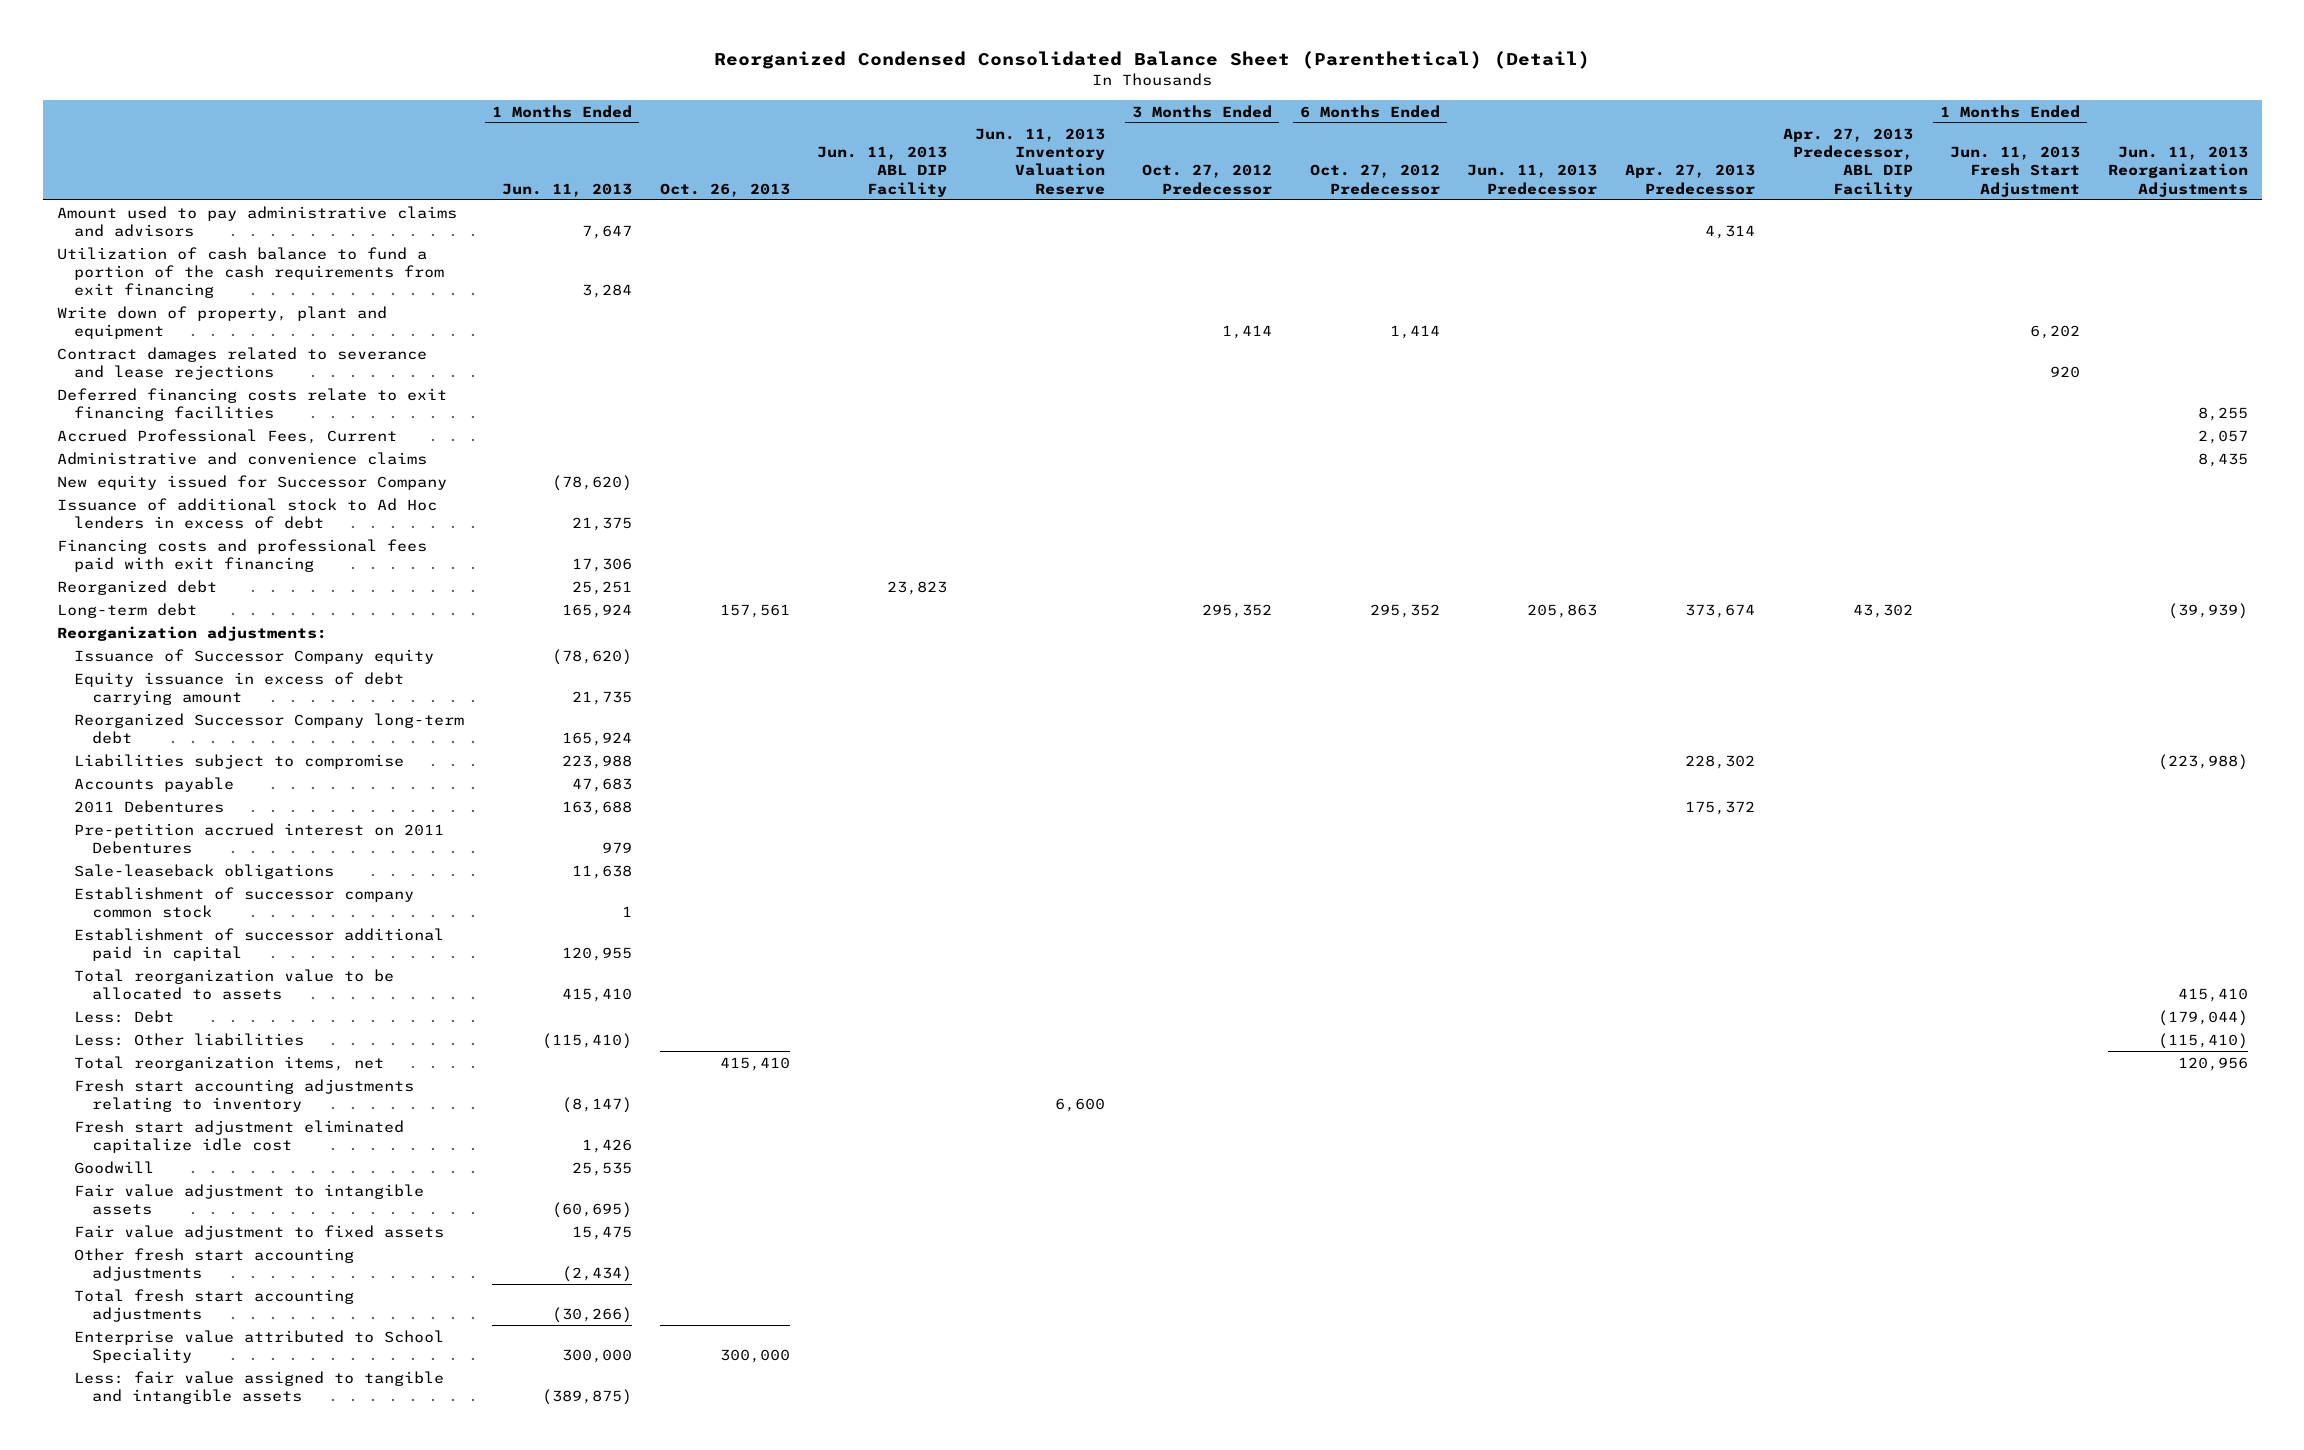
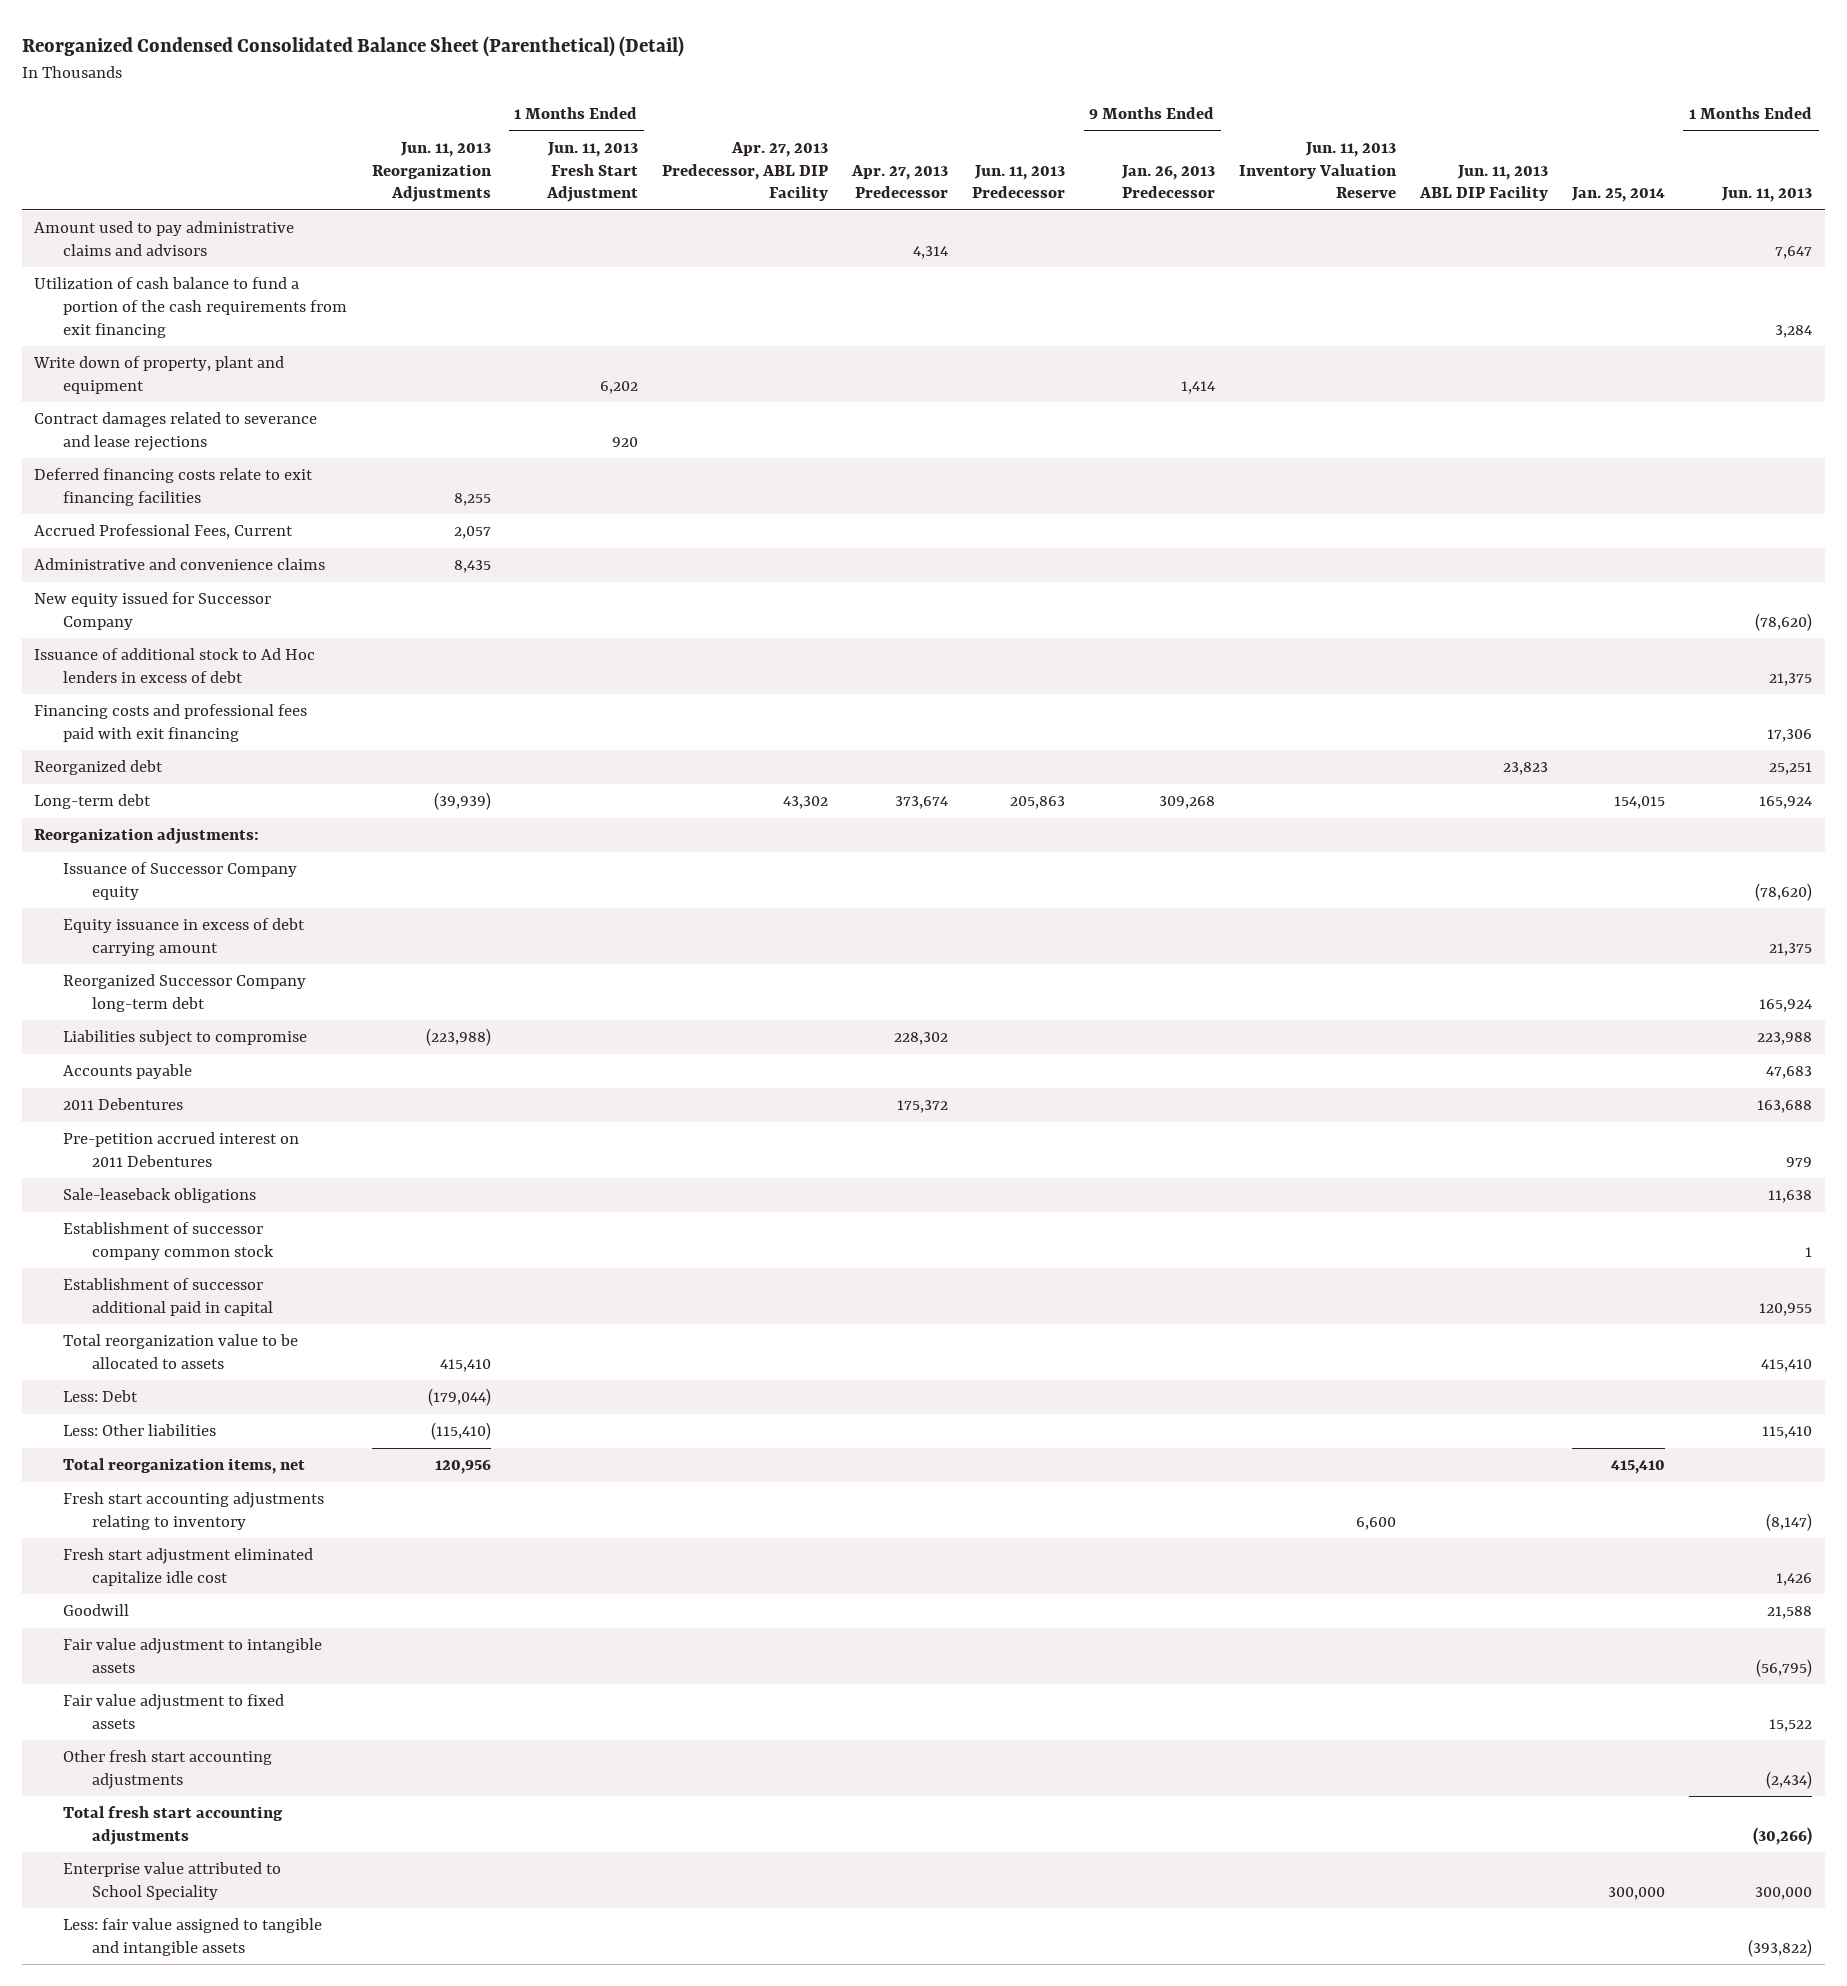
- | 1 Months Ended Jun. 11, 2013 | Oct. 26, 2013 | Jun. 11, 2013 ABL DIP Facility | Jun. 11, 2013 Inventory Valuation Reserve | 3 Months Ended Oct. 27, 2012 Predecessor | 6 Months Ended Oct. 27, 2012 Predecessor | Jun. 11, 2013 Predecessor | Apr. 27, 2013 Predecessor | Apr. 27, 2013 Predecessor, ABL DIP Facility | 1 Months Ended Jun. 11, 2013 Fresh Start Adjustment | Jun. 11, 2013 Reorganization Adjustments
+ | Jun. 11, 2013 Reorganization Adjustments | 1 Months Ended Jun. 11, 2013 Fresh Start Adjustment | Apr. 27, 2013 Predecessor, ABL DIP Facility | Apr. 27, 2013 Predecessor | Jun. 11, 2013 Predecessor | 9 Months Ended Jan. 26, 2013 Predecessor | Jun. 11, 2013 Inventory Valuation Reserve | Jun. 11, 2013 ABL DIP Facility | Jan. 25, 2014 | 1 Months Ended Jun. 11, 2013
- Equity issuance in excess of debt carrying amount | 21,735 | | | | | | | | | |
+ Equity issuance in excess of debt carrying amount | | | | | | | | | | 21,375
- Less: Other liabilities | (115,410) | | | | | | | | | | (115,410)
+ Less: Other liabilities | (115,410) | | | | | | | | | 115,410
- Goodwill | 25,535 | | | | | | | | | |
- Fair value adjustment to intangible assets | (60,695) | | | | | | | | | |
- Fair value adjustment to fixed assets | 15,475 | | | | | | | | | |
+ Goodwill | | | | | | | | | | 21,588
+ Fair value adjustment to intangible assets | | | | | | | | | | (56,795)
+ Fair value adjustment to fixed assets | | | | | | | | | | 15,522
- Less: fair value assigned to tangible and intangible assets | (389,875) | | | | | | | | | |
+ Less: fair value assigned to tangible and intangible assets | | | | | | | | | | (393,822)

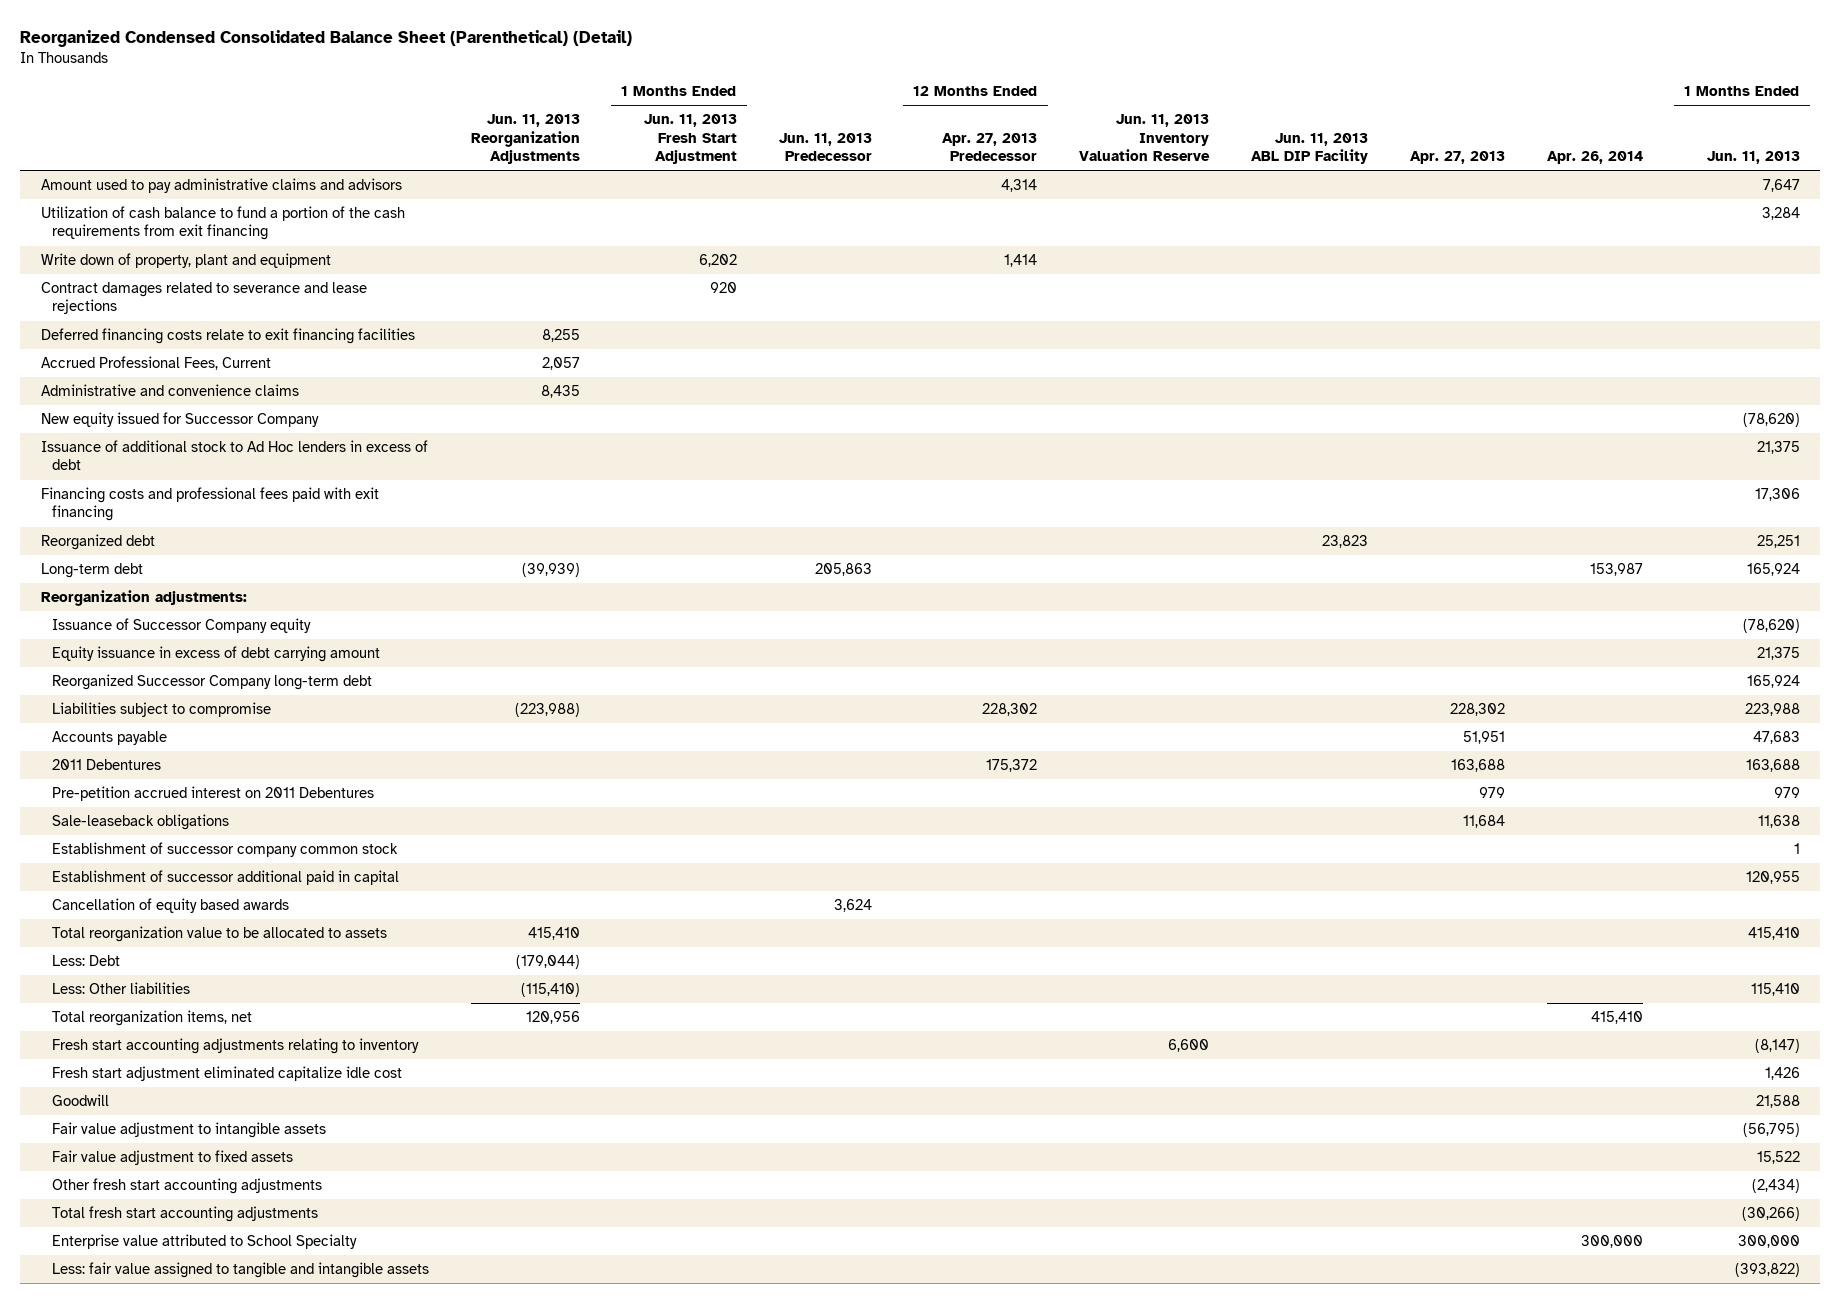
- | Jun. 11, 2013 Reorganization Adjustments | 1 Months Ended Jun. 11, 2013 Fresh Start Adjustment | Apr. 27, 2013 Predecessor, ABL DIP Facility | Apr. 27, 2013 Predecessor | Jun. 11, 2013 Predecessor | 9 Months Ended Jan. 26, 2013 Predecessor | Jun. 11, 2013 Inventory Valuation Reserve | Jun. 11, 2013 ABL DIP Facility | Jan. 25, 2014 | 1 Months Ended Jun. 11, 2013
+ | Jun. 11, 2013 Reorganization Adjustments | 1 Months Ended Jun. 11, 2013 Fresh Start Adjustment | Jun. 11, 2013 Predecessor | 12 Months Ended Apr. 27, 2013 Predecessor | Jun. 11, 2013 Inventory Valuation Reserve | Jun. 11, 2013 ABL DIP Facility | Apr. 27, 2013 | Apr. 26, 2014 | 1 Months Ended Jun. 11, 2013
+ Cancellation of equity based awards | | | 3,624 | | | | | |
- Enterprise value attributed to School Speciality | | | | | | | | | 300,000 | 300,000
+ Enterprise value attributed to School Specialty | | | | | | | | 300,000 | 300,000

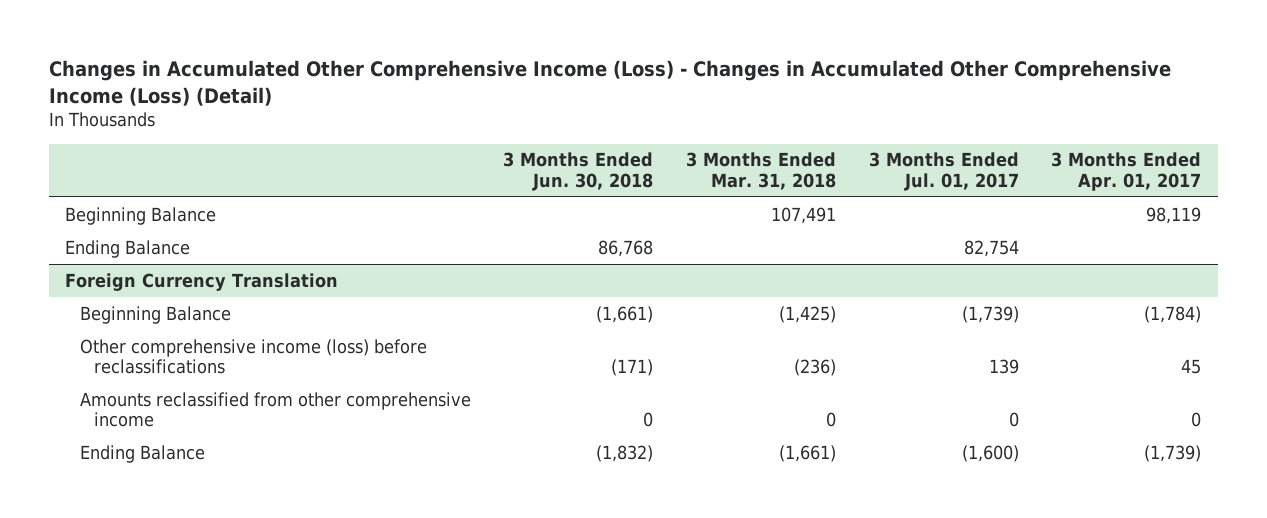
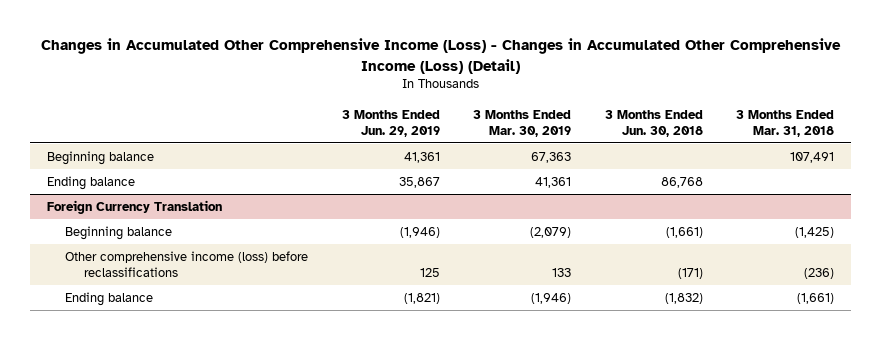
- | 3 Months Ended Jun. 30, 2018 | 3 Months Ended Mar. 31, 2018 | 3 Months Ended Jul. 01, 2017 | 3 Months Ended Apr. 01, 2017
+ | 3 Months Ended Jun. 29, 2019 | 3 Months Ended Mar. 30, 2019 | 3 Months Ended Jun. 30, 2018 | 3 Months Ended Mar. 31, 2018
- Beginning Balance | | 107,491 | | 98,119
- Ending Balance | 86,768 | | 82,754 |
+ Beginning balance | 41,361 | 67,363 | | 107,491
+ Ending balance | 35,867 | 41,361 | 86,768 |
@ Foreign Currency Translation
- Beginning Balance | (1,661) | (1,425) | (1,739) | (1,784)
+ Beginning balance | (1,946) | (2,079) | (1,661) | (1,425)
- Amounts reclassified from other comprehensive income | 0 | 0 | 0 | 0
- Ending Balance | (1,832) | (1,661) | (1,600) | (1,739)
+ Ending balance | (1,821) | (1,946) | (1,832) | (1,661)

